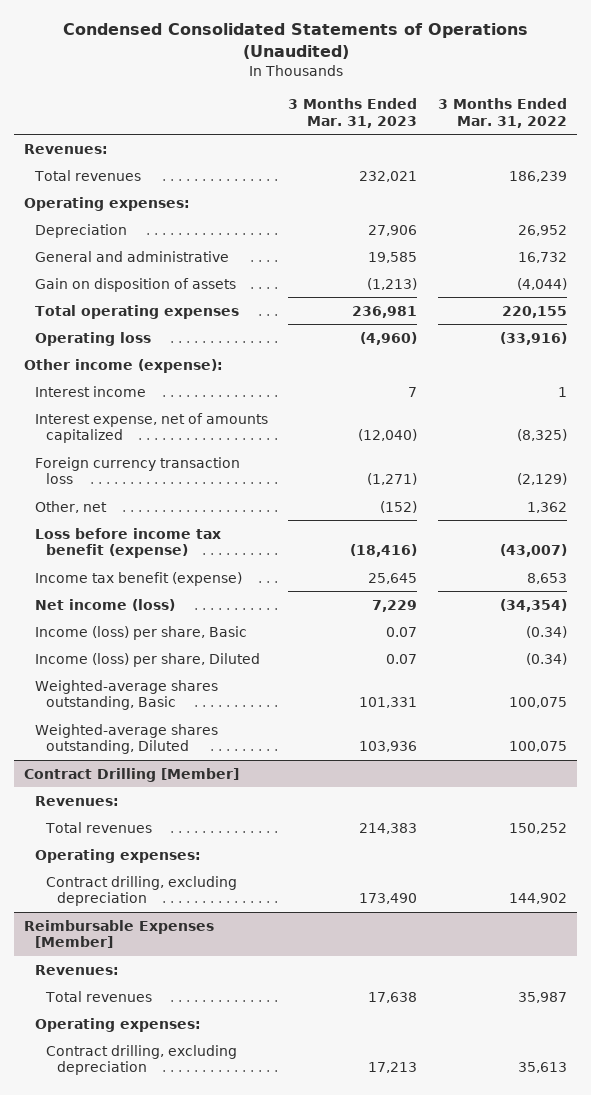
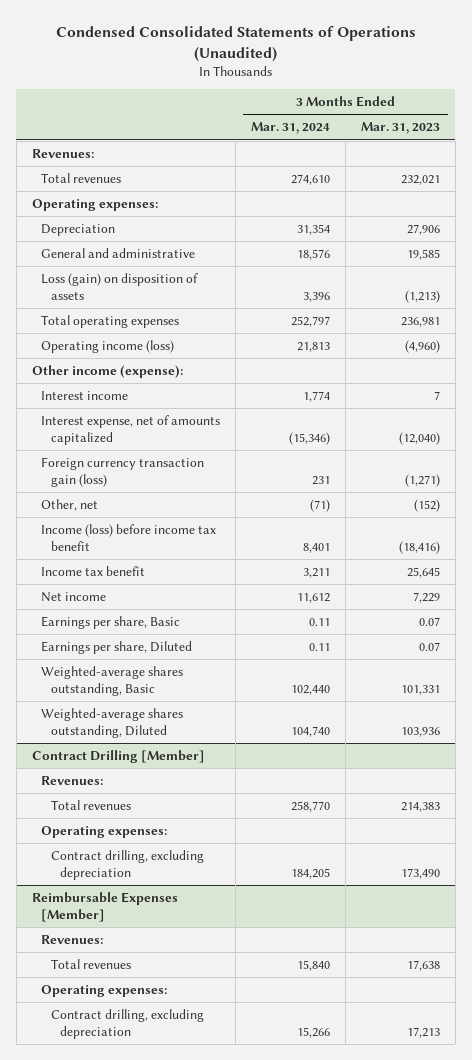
- | 3 Months Ended Mar. 31, 2023 | 3 Months Ended Mar. 31, 2022
+ | 3 Months Ended Mar. 31, 2024 | 3 Months Ended Mar. 31, 2023
- Gain on disposition of assets | (1,213) | (4,044)
+ Loss (gain) on disposition of assets | 3,396 | (1,213)
- Operating loss | (4,960) | (33,916)
+ Operating income (loss) | 21,813 | (4,960)
- Foreign currency transaction loss | (1,271) | (2,129)
+ Foreign currency transaction gain (loss) | 231 | (1,271)
- Loss before income tax benefit (expense) | (18,416) | (43,007)
- Income tax benefit (expense) | 25,645 | 8,653
- Net income (loss) | 7,229 | (34,354)
- Income (loss) per share, Basic | 0.07 | (0.34)
- Income (loss) per share, Diluted | 0.07 | (0.34)
+ Income (loss) before income tax benefit | 8,401 | (18,416)
+ Income tax benefit | 3,211 | 25,645
+ Net income | 11,612 | 7,229
+ Earnings per share, Basic | 0.11 | 0.07
+ Earnings per share, Diluted | 0.11 | 0.07

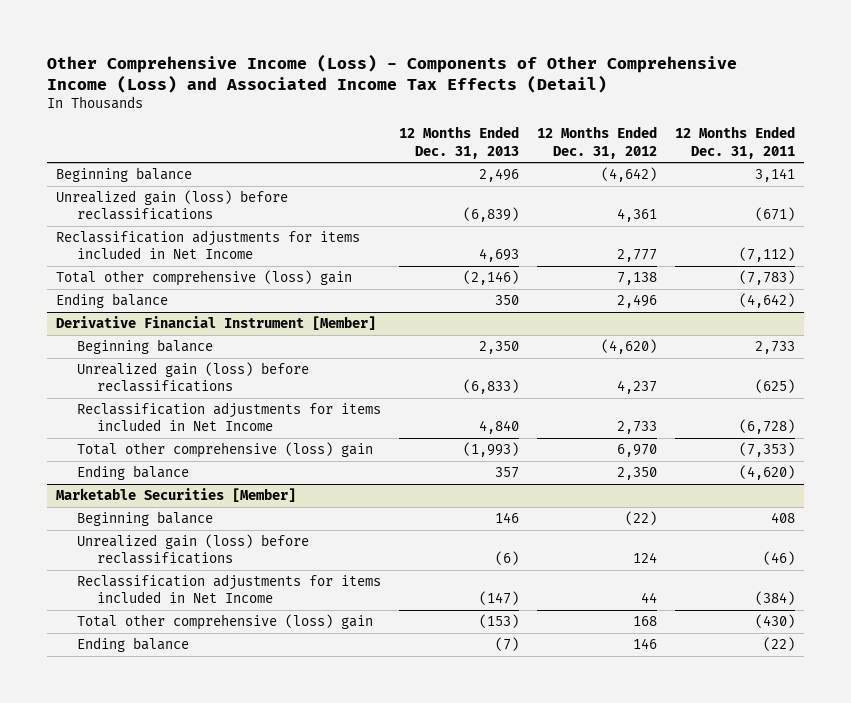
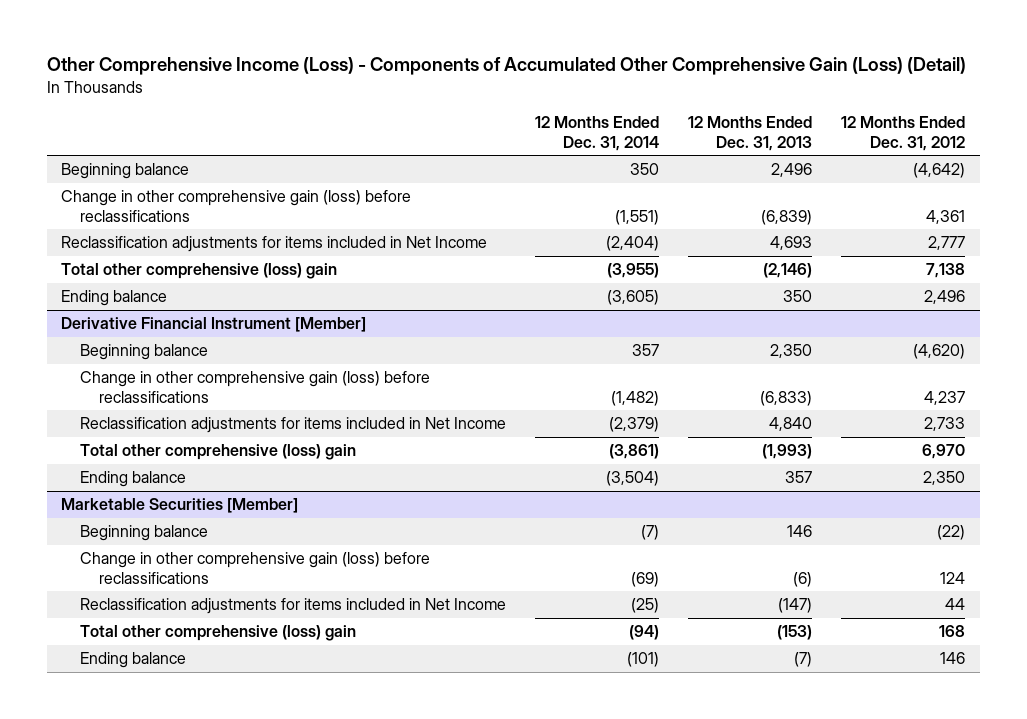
- Other Comprehensive Income (Loss) - Components of Other Comprehensive Income (Loss) and Associated Income Tax Effects (Detail)
+ Other Comprehensive Income (Loss) - Components of Accumulated Other Comprehensive Gain (Loss) (Detail)
- | 12 Months Ended Dec. 31, 2013 | 12 Months Ended Dec. 31, 2012 | 12 Months Ended Dec. 31, 2011
+ | 12 Months Ended Dec. 31, 2014 | 12 Months Ended Dec. 31, 2013 | 12 Months Ended Dec. 31, 2012
- Unrealized gain (loss) before reclassifications | (6,839) | 4,361 | (671)
+ Change in other comprehensive gain (loss) before reclassifications | (1,551) | (6,839) | 4,361
@ Derivative Financial Instrument [Member]
- Unrealized gain (loss) before reclassifications | (6,833) | 4,237 | (625)
+ Change in other comprehensive gain (loss) before reclassifications | (1,482) | (6,833) | 4,237
@ Marketable Securities [Member]
- Unrealized gain (loss) before reclassifications | (6) | 124 | (46)
+ Change in other comprehensive gain (loss) before reclassifications | (69) | (6) | 124

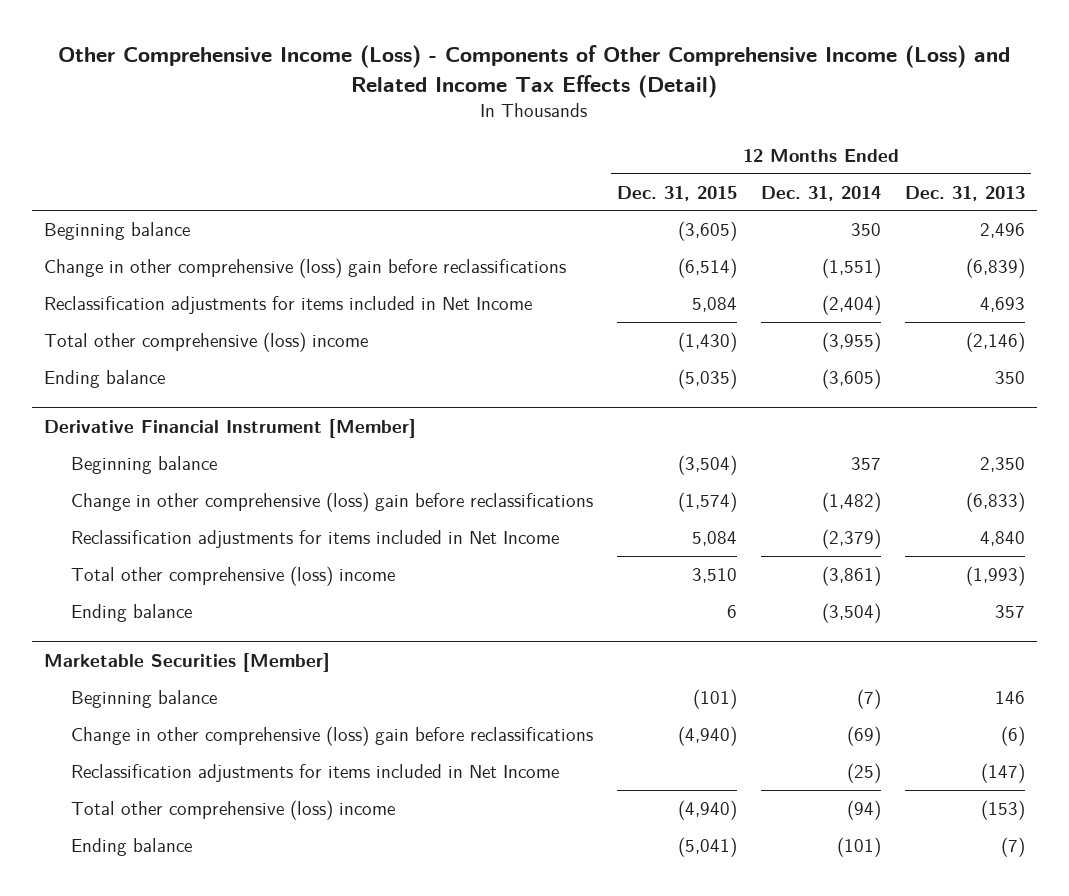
- Other Comprehensive Income (Loss) - Components of Accumulated Other Comprehensive Gain (Loss) (Detail)
+ Other Comprehensive Income (Loss) - Components of Other Comprehensive Income (Loss) and Related Income Tax Effects (Detail)
- | 12 Months Ended Dec. 31, 2014 | 12 Months Ended Dec. 31, 2013 | 12 Months Ended Dec. 31, 2012
+ | 12 Months Ended Dec. 31, 2015 | 12 Months Ended Dec. 31, 2014 | 12 Months Ended Dec. 31, 2013
- Change in other comprehensive gain (loss) before reclassifications | (1,551) | (6,839) | 4,361
+ Change in other comprehensive (loss) gain before reclassifications | (6,514) | (1,551) | (6,839)
- Total other comprehensive (loss) gain | (3,955) | (2,146) | 7,138
+ Total other comprehensive (loss) income | (1,430) | (3,955) | (2,146)
@ Derivative Financial Instrument [Member]
- Change in other comprehensive gain (loss) before reclassifications | (1,482) | (6,833) | 4,237
+ Change in other comprehensive (loss) gain before reclassifications | (1,574) | (1,482) | (6,833)
- Total other comprehensive (loss) gain | (3,861) | (1,993) | 6,970
+ Total other comprehensive (loss) income | 3,510 | (3,861) | (1,993)
@ Marketable Securities [Member]
- Change in other comprehensive gain (loss) before reclassifications | (69) | (6) | 124
+ Change in other comprehensive (loss) gain before reclassifications | (4,940) | (69) | (6)
- Total other comprehensive (loss) gain | (94) | (153) | 168
+ Total other comprehensive (loss) income | (4,940) | (94) | (153)

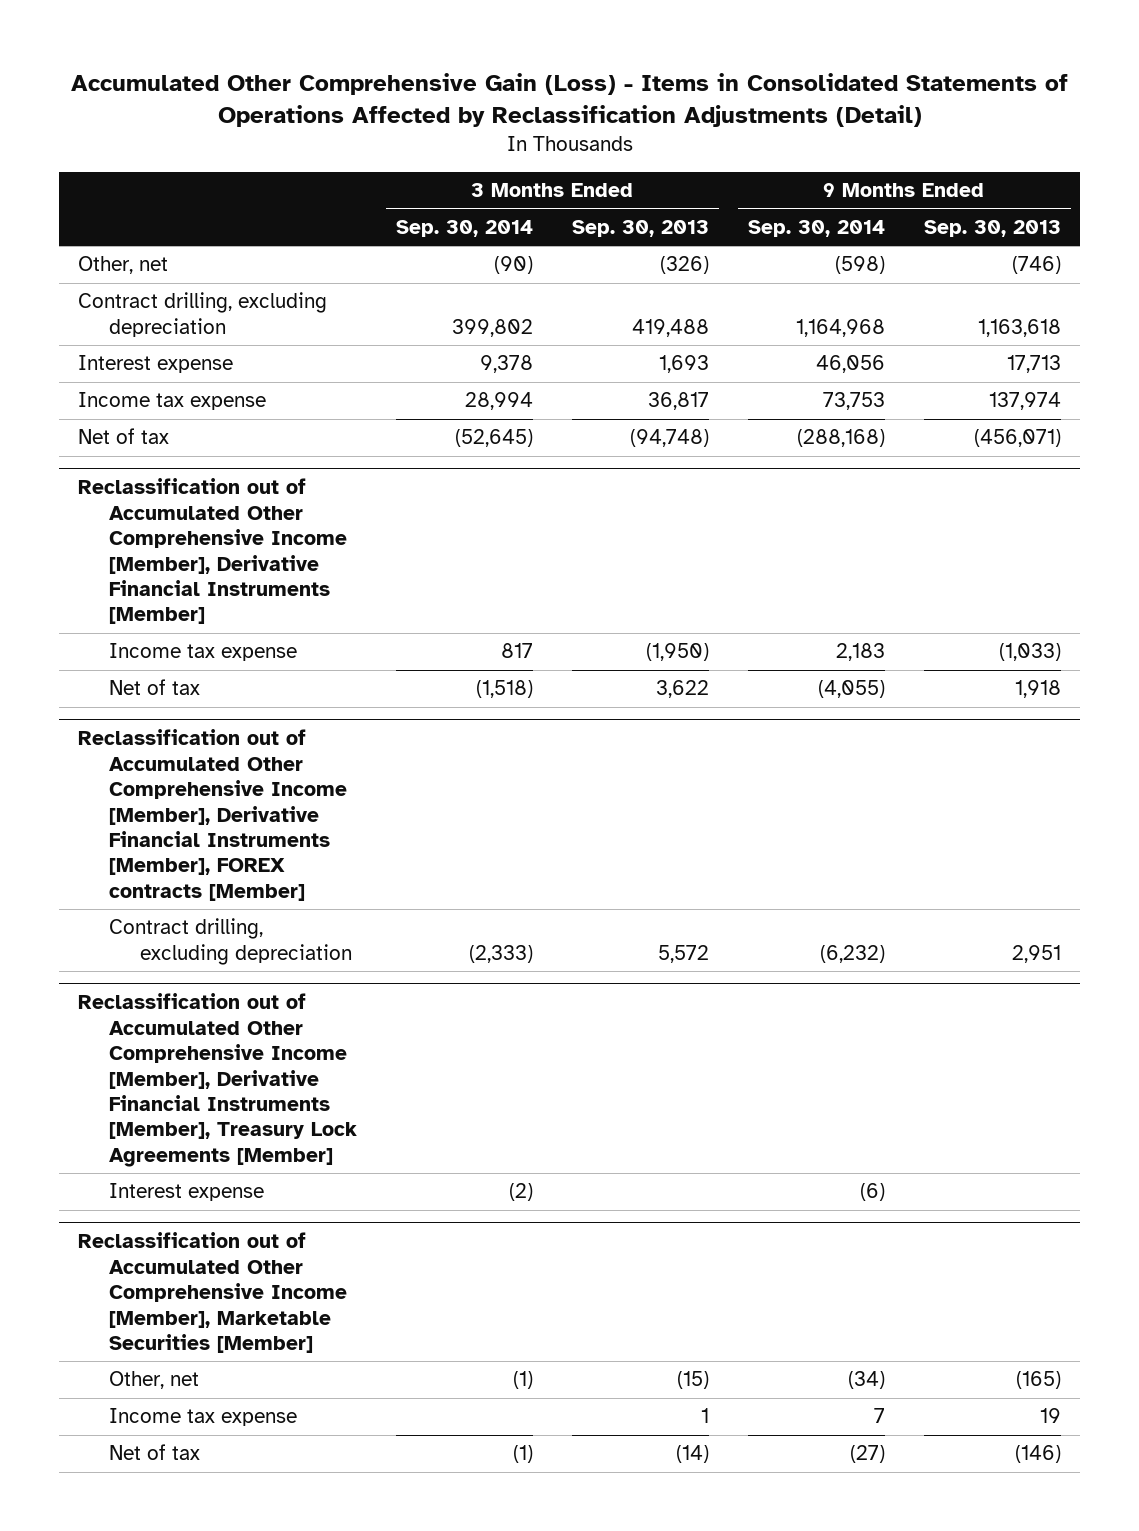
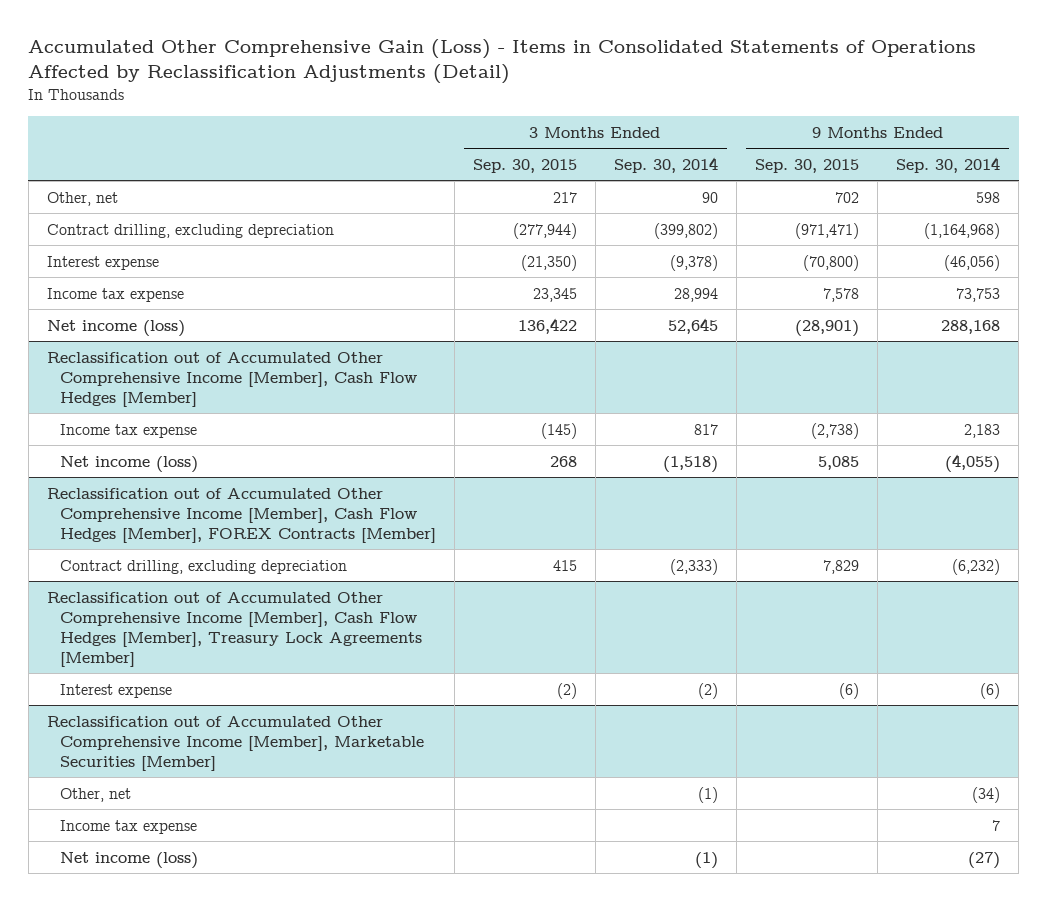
- | 3 Months Ended Sep. 30, 2014 | 3 Months Ended Sep. 30, 2013 | 9 Months Ended Sep. 30, 2014 | 9 Months Ended Sep. 30, 2013
+ | 3 Months Ended Sep. 30, 2015 | 3 Months Ended Sep. 30, 2014 | 9 Months Ended Sep. 30, 2015 | 9 Months Ended Sep. 30, 2014
- Other, net | (90) | (326) | (598) | (746)
- Contract drilling, excluding depreciation | 399,802 | 419,488 | 1,164,968 | 1,163,618
- Interest expense | 9,378 | 1,693 | 46,056 | 17,713
+ Other, net | 217 | 90 | 702 | 598
+ Contract drilling, excluding depreciation | (277,944) | (399,802) | (971,471) | (1,164,968)
+ Interest expense | (21,350) | (9,378) | (70,800) | (46,056)
- Net of tax | (52,645) | (94,748) | (288,168) | (456,071)
- Reclassification out of Accumulated Other Comprehensive Income [Member], Derivative Financial Instruments [Member]
+ Net income (loss) | 136,422 | 52,645 | (28,901) | 288,168
+ Reclassification out of Accumulated Other Comprehensive Income [Member], Cash Flow Hedges [Member]
- Net of tax | (1,518) | 3,622 | (4,055) | 1,918
- Reclassification out of Accumulated Other Comprehensive Income [Member], Derivative Financial Instruments [Member], FOREX contracts [Member]
+ Net income (loss) | 268 | (1,518) | 5,085 | (4,055)
+ Reclassification out of Accumulated Other Comprehensive Income [Member], Cash Flow Hedges [Member], FOREX Contracts [Member]
- Reclassification out of Accumulated Other Comprehensive Income [Member], Derivative Financial Instruments [Member], Treasury Lock Agreements [Member]
+ Reclassification out of Accumulated Other Comprehensive Income [Member], Cash Flow Hedges [Member], Treasury Lock Agreements [Member]
@ Reclassification out of Accumulated Other Comprehensive Income [Member], Marketable Securities [Member]
- Net of tax | (1) | (14) | (27) | (146)
+ Net income (loss) | | (1) | | (27)

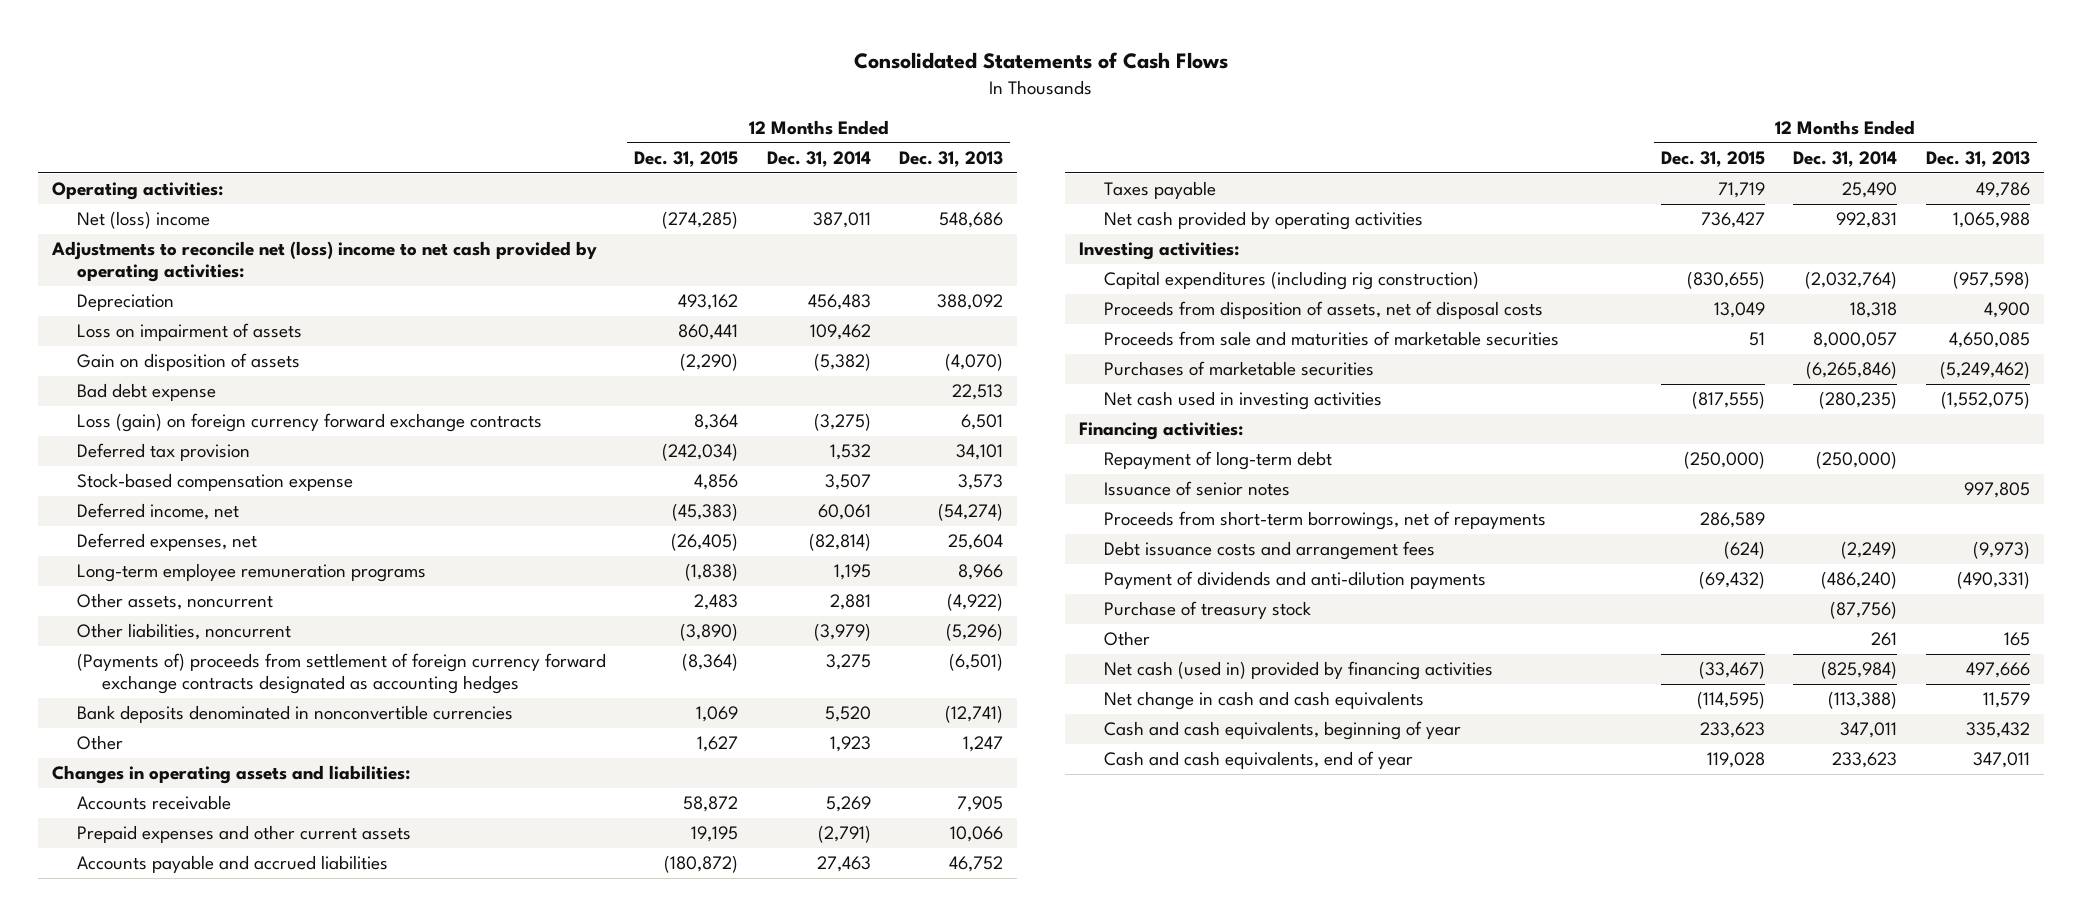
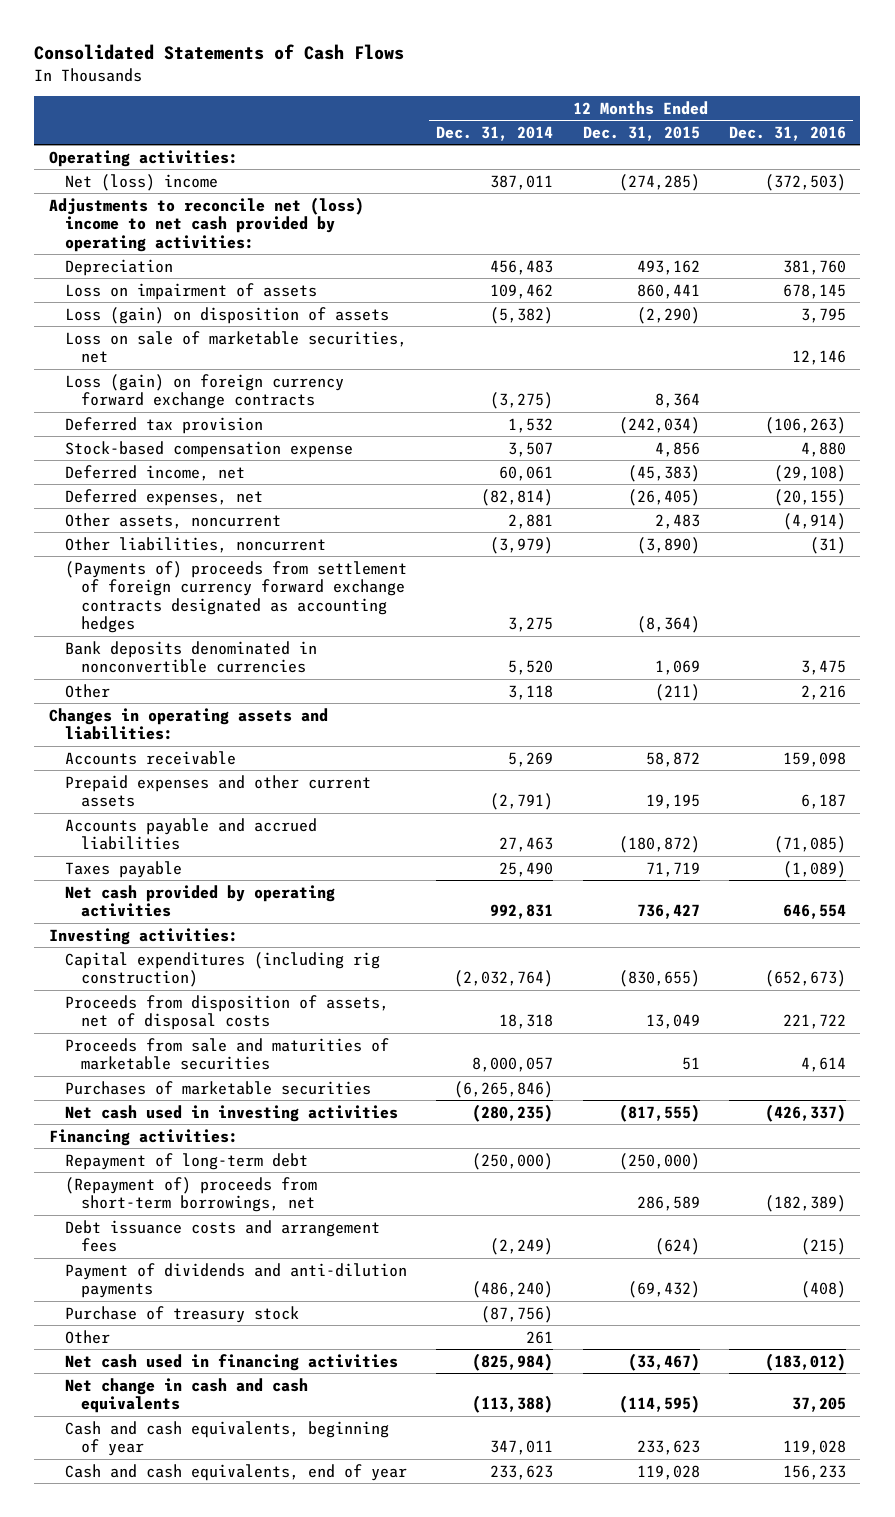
- | 12 Months Ended Dec. 31, 2015 | 12 Months Ended Dec. 31, 2014 | 12 Months Ended Dec. 31, 2013
+ | 12 Months Ended Dec. 31, 2014 | 12 Months Ended Dec. 31, 2015 | 12 Months Ended Dec. 31, 2016
- Gain on disposition of assets | (2,290) | (5,382) | (4,070)
- Bad debt expense | | | 22,513
+ Loss (gain) on disposition of assets | (5,382) | (2,290) | 3,795
+ Loss on sale of marketable securities, net | | | 12,146
- Long-term employee remuneration programs | (1,838) | 1,195 | 8,966
- Other | 1,627 | 1,923 | 1,247
+ Other | 3,118 | (211) | 2,216
- Issuance of senior notes | | | 997,805
- Proceeds from short-term borrowings, net of repayments | 286,589 | |
+ (Repayment of) proceeds from short-term borrowings, net | | 286,589 | (182,389)
- Net cash (used in) provided by financing activities | (33,467) | (825,984) | 497,666
+ Net cash used in financing activities | (825,984) | (33,467) | (183,012)

